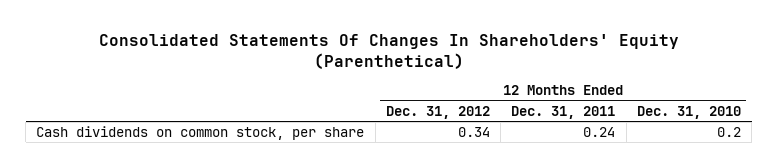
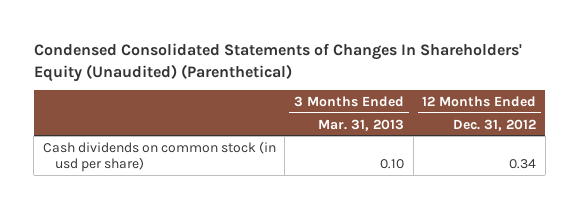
- Consolidated Statements Of Changes In Shareholders' Equity (Parenthetical)
+ Condensed Consolidated Statements of Changes In Shareholders' Equity (Unaudited) (Parenthetical)
- | 12 Months Ended Dec. 31, 2012 | 12 Months Ended Dec. 31, 2011 | 12 Months Ended Dec. 31, 2010
+ | 3 Months Ended Mar. 31, 2013 | 12 Months Ended Dec. 31, 2012
- Cash dividends on common stock, per share | 0.34 | 0.24 | 0.2
+ Cash dividends on common stock (in usd per share) | 0.10 | 0.34

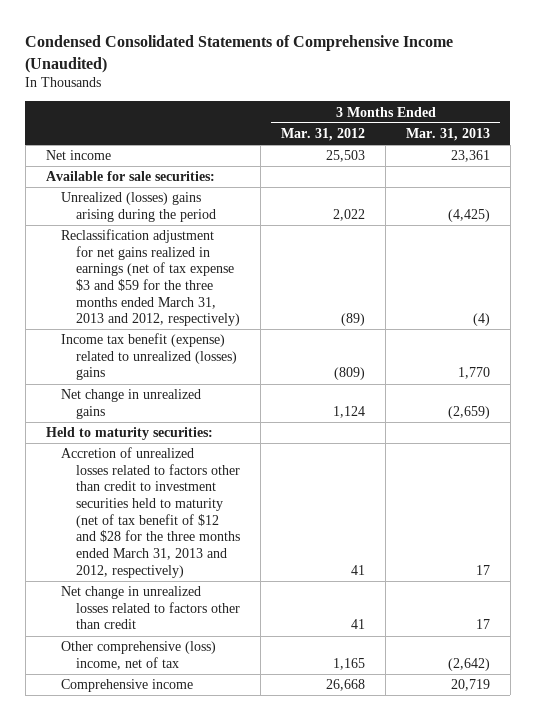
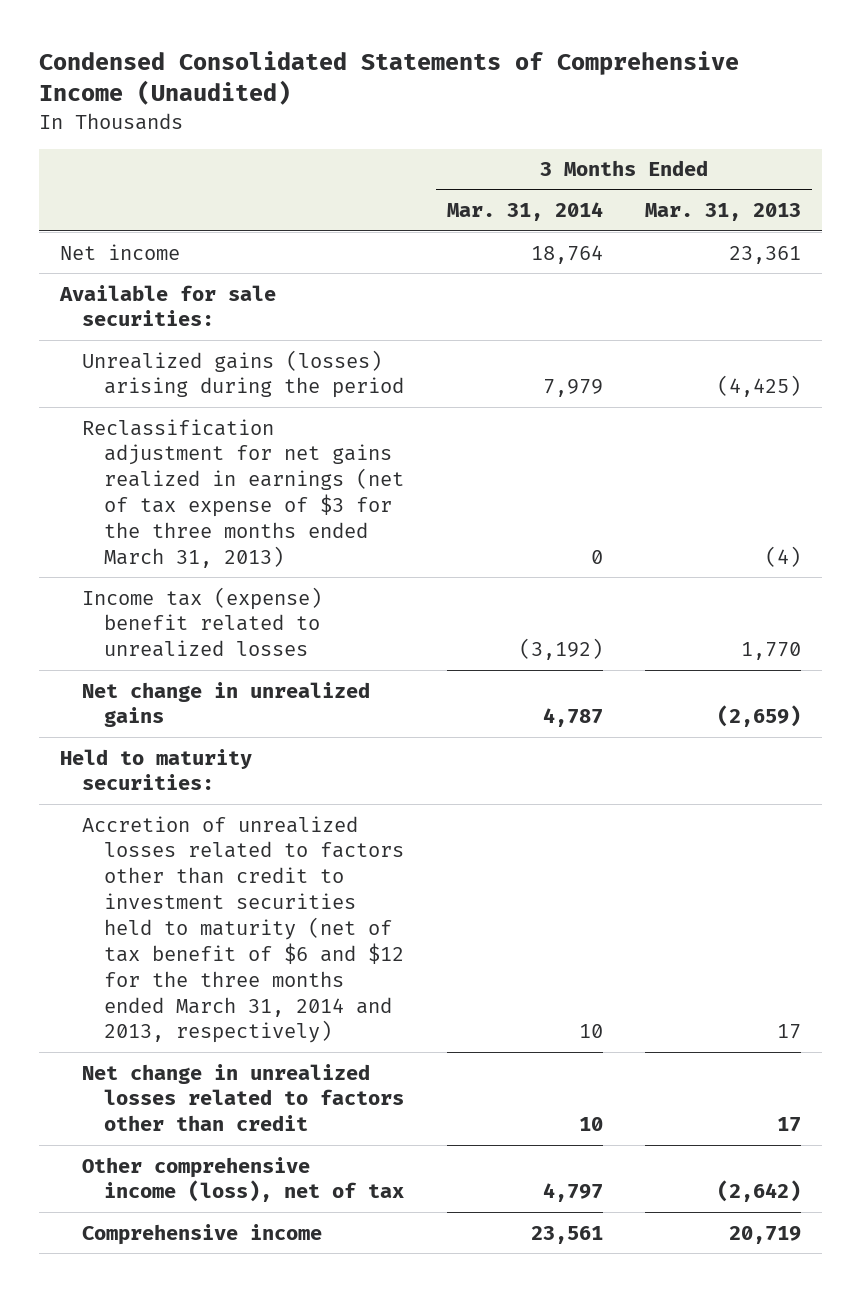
- | 3 Months Ended Mar. 31, 2012 | 3 Months Ended Mar. 31, 2013
+ | 3 Months Ended Mar. 31, 2014 | 3 Months Ended Mar. 31, 2013
- Unrealized (losses) gains arising during the period | 2,022 | (4,425)
- Reclassification adjustment for net gains realized in earnings (net of tax expense $3 and $59 for the three months ended March 31, 2013 and 2012, respectively) | (89) | (4)
- Income tax benefit (expense) related to unrealized (losses) gains | (809) | 1,770
+ Unrealized gains (losses) arising during the period | 7,979 | (4,425)
+ Reclassification adjustment for net gains realized in earnings (net of tax expense of $3 for the three months ended March 31, 2013) | 0 | (4)
+ Income tax (expense) benefit related to unrealized losses | (3,192) | 1,770
- Accretion of unrealized losses related to factors other than credit to investment securities held to maturity (net of tax benefit of $12 and $28 for the three months ended March 31, 2013 and 2012, respectively) | 41 | 17
+ Accretion of unrealized losses related to factors other than credit to investment securities held to maturity (net of tax benefit of $6 and $12 for the three months ended March 31, 2014 and 2013, respectively) | 10 | 17
- Other comprehensive (loss) income, net of tax | 1,165 | (2,642)
+ Other comprehensive income (loss), net of tax | 4,797 | (2,642)

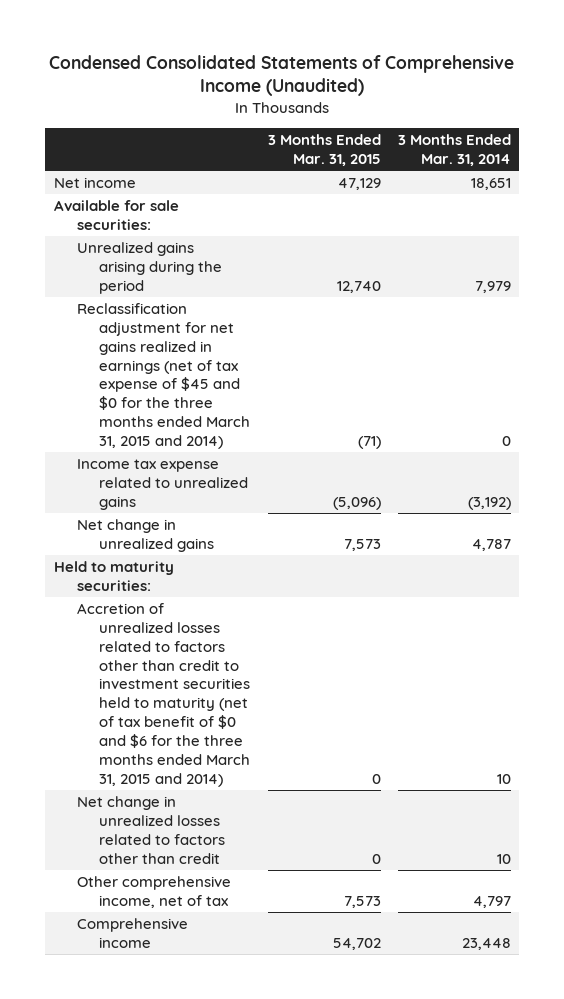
- | 3 Months Ended Mar. 31, 2014 | 3 Months Ended Mar. 31, 2013
+ | 3 Months Ended Mar. 31, 2015 | 3 Months Ended Mar. 31, 2014
- Net income | 18,764 | 23,361
+ Net income | 47,129 | 18,651
- Unrealized gains (losses) arising during the period | 7,979 | (4,425)
- Reclassification adjustment for net gains realized in earnings (net of tax expense of $3 for the three months ended March 31, 2013) | 0 | (4)
- Income tax (expense) benefit related to unrealized losses | (3,192) | 1,770
+ Unrealized gains arising during the period | 12,740 | 7,979
+ Reclassification adjustment for net gains realized in earnings (net of tax expense of $45 and $0 for the three months ended March 31, 2015 and 2014) | (71) | 0
+ Income tax expense related to unrealized gains | (5,096) | (3,192)
- Accretion of unrealized losses related to factors other than credit to investment securities held to maturity (net of tax benefit of $6 and $12 for the three months ended March 31, 2014 and 2013, respectively) | 10 | 17
+ Accretion of unrealized losses related to factors other than credit to investment securities held to maturity (net of tax benefit of $0 and $6 for the three months ended March 31, 2015 and 2014) | 0 | 10
- Other comprehensive income (loss), net of tax | 4,797 | (2,642)
- Comprehensive income | 23,561 | 20,719
+ Other comprehensive income, net of tax | 7,573 | 4,797
+ Comprehensive income | 54,702 | 23,448

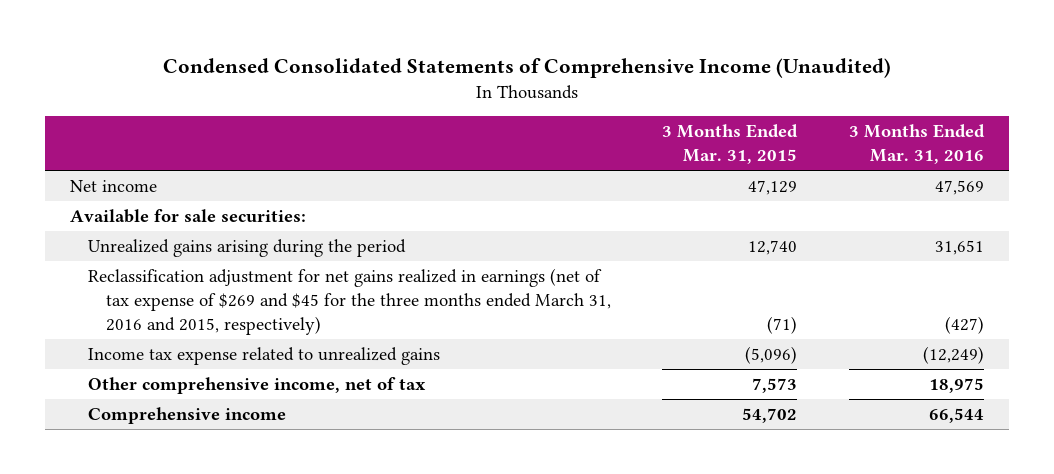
- | 3 Months Ended Mar. 31, 2015 | 3 Months Ended Mar. 31, 2014
+ | 3 Months Ended Mar. 31, 2015 | 3 Months Ended Mar. 31, 2016
- Reclassification adjustment for net gains realized in earnings (net of tax expense of $45 and $0 for the three months ended March 31, 2015 and 2014) | (71) | 0
+ Reclassification adjustment for net gains realized in earnings (net of tax expense of $269 and $45 for the three months ended March 31, 2016 and 2015, respectively) | (71) | (427)
- Net change in unrealized gains | 7,573 | 4,787
- Held to maturity securities:
- Accretion of unrealized losses related to factors other than credit to investment securities held to maturity (net of tax benefit of $0 and $6 for the three months ended March 31, 2015 and 2014) | 0 | 10
- Net change in unrealized losses related to factors other than credit | 0 | 10

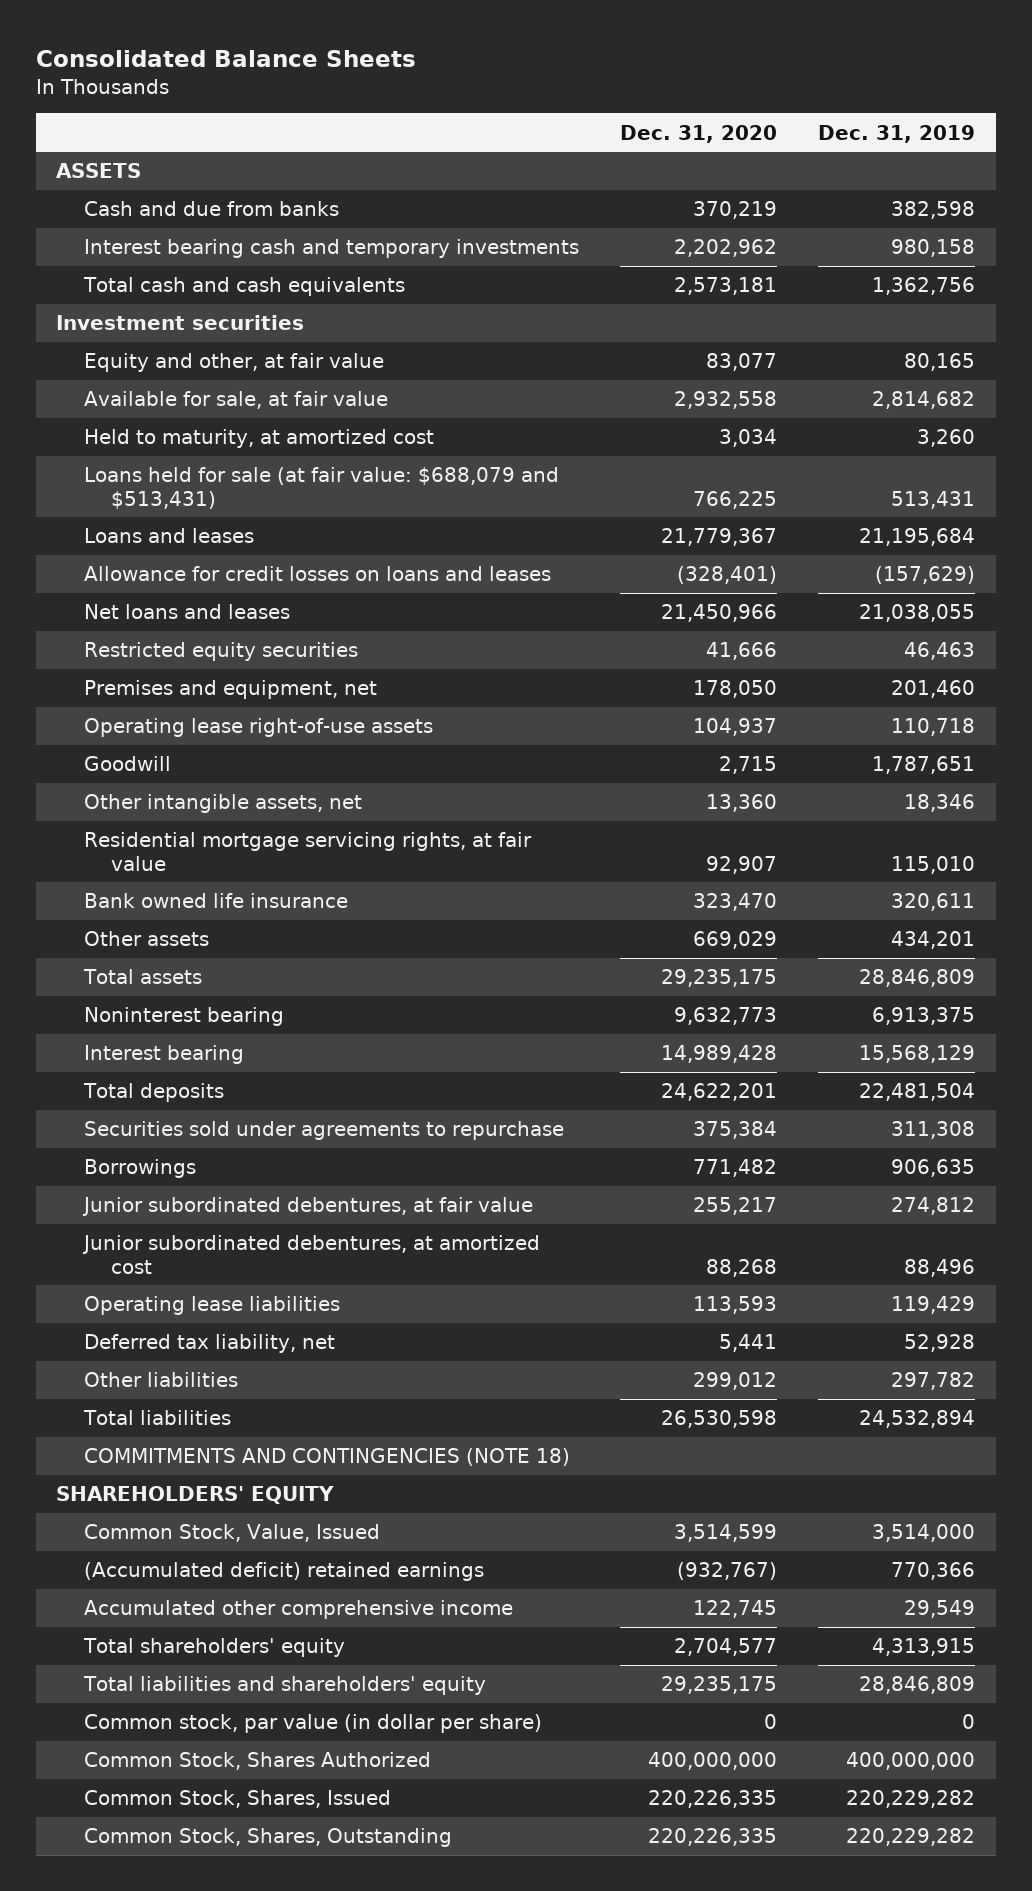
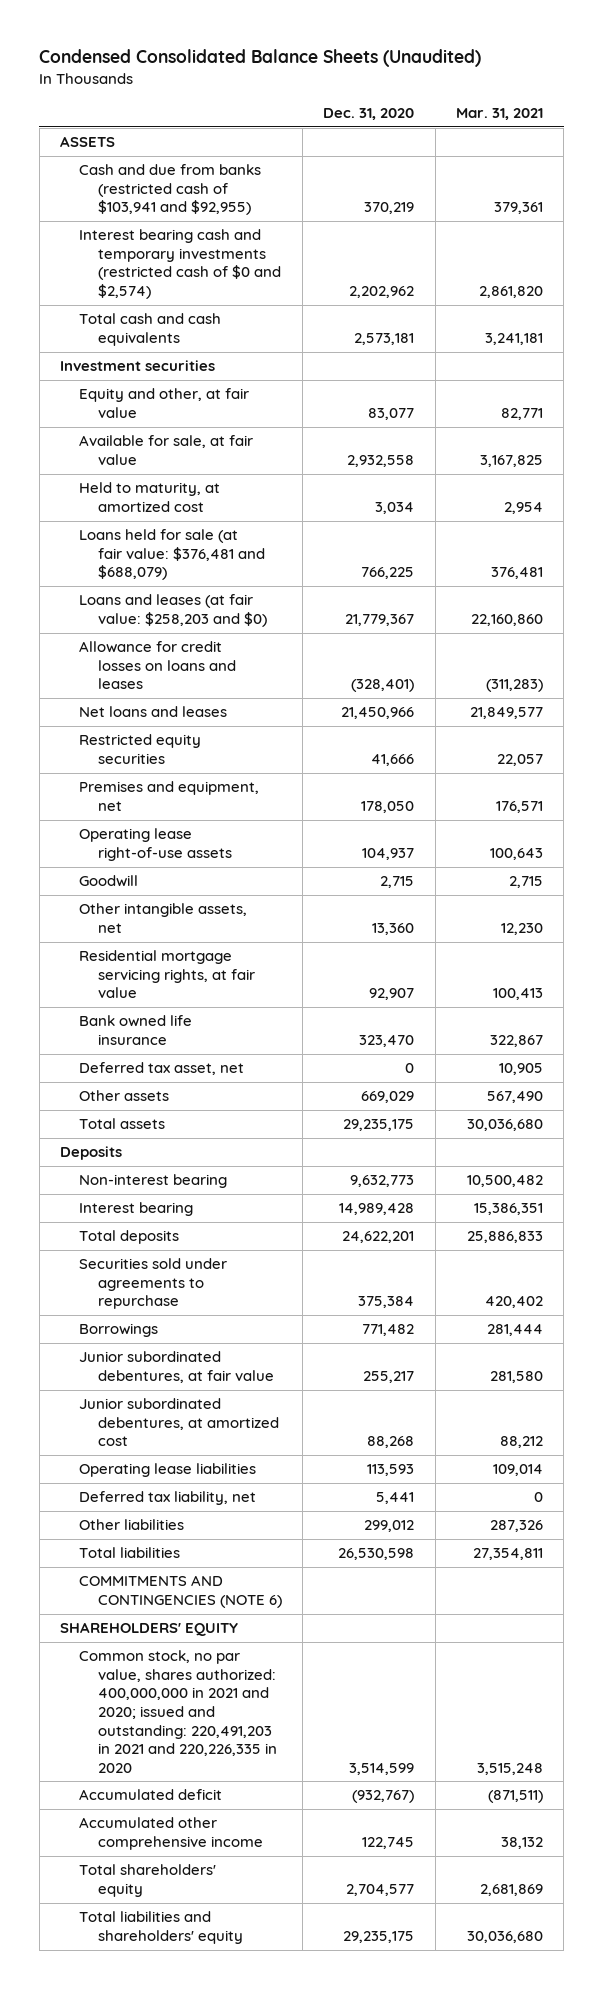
- Consolidated Balance Sheets
+ Condensed Consolidated Balance Sheets (Unaudited)
- | Dec. 31, 2020 | Dec. 31, 2019
+ | Dec. 31, 2020 | Mar. 31, 2021
- Cash and due from banks | 370,219 | 382,598
- Interest bearing cash and temporary investments | 2,202,962 | 980,158
+ Cash and due from banks (restricted cash of $103,941 and $92,955) | 370,219 | 379,361
+ Interest bearing cash and temporary investments (restricted cash of $0 and $2,574) | 2,202,962 | 2,861,820
- Loans held for sale (at fair value: $688,079 and $513,431) | 766,225 | 513,431
- Loans and leases | 21,779,367 | 21,195,684
+ Loans held for sale (at fair value: $376,481 and $688,079) | 766,225 | 376,481
+ Loans and leases (at fair value: $258,203 and $0) | 21,779,367 | 22,160,860
+ Deferred tax asset, net | 0 | 10,905
- Noninterest bearing | 9,632,773 | 6,913,375
+ Deposits
+ Non-interest bearing | 9,632,773 | 10,500,482
- COMMITMENTS AND CONTINGENCIES (NOTE 18)
+ COMMITMENTS AND CONTINGENCIES (NOTE 6)
- Common Stock, Value, Issued | 3,514,599 | 3,514,000
- (Accumulated deficit) retained earnings | (932,767) | 770,366
+ Common stock, no par value, shares authorized: 400,000,000 in 2021 and 2020; issued and outstanding: 220,491,203 in 2021 and 220,226,335 in 2020 | 3,514,599 | 3,515,248
+ Accumulated deficit | (932,767) | (871,511)
- Common stock, par value (in dollar per share) | 0 | 0
- Common Stock, Shares Authorized | 400,000,000 | 400,000,000
- Common Stock, Shares, Issued | 220,226,335 | 220,229,282
- Common Stock, Shares, Outstanding | 220,226,335 | 220,229,282

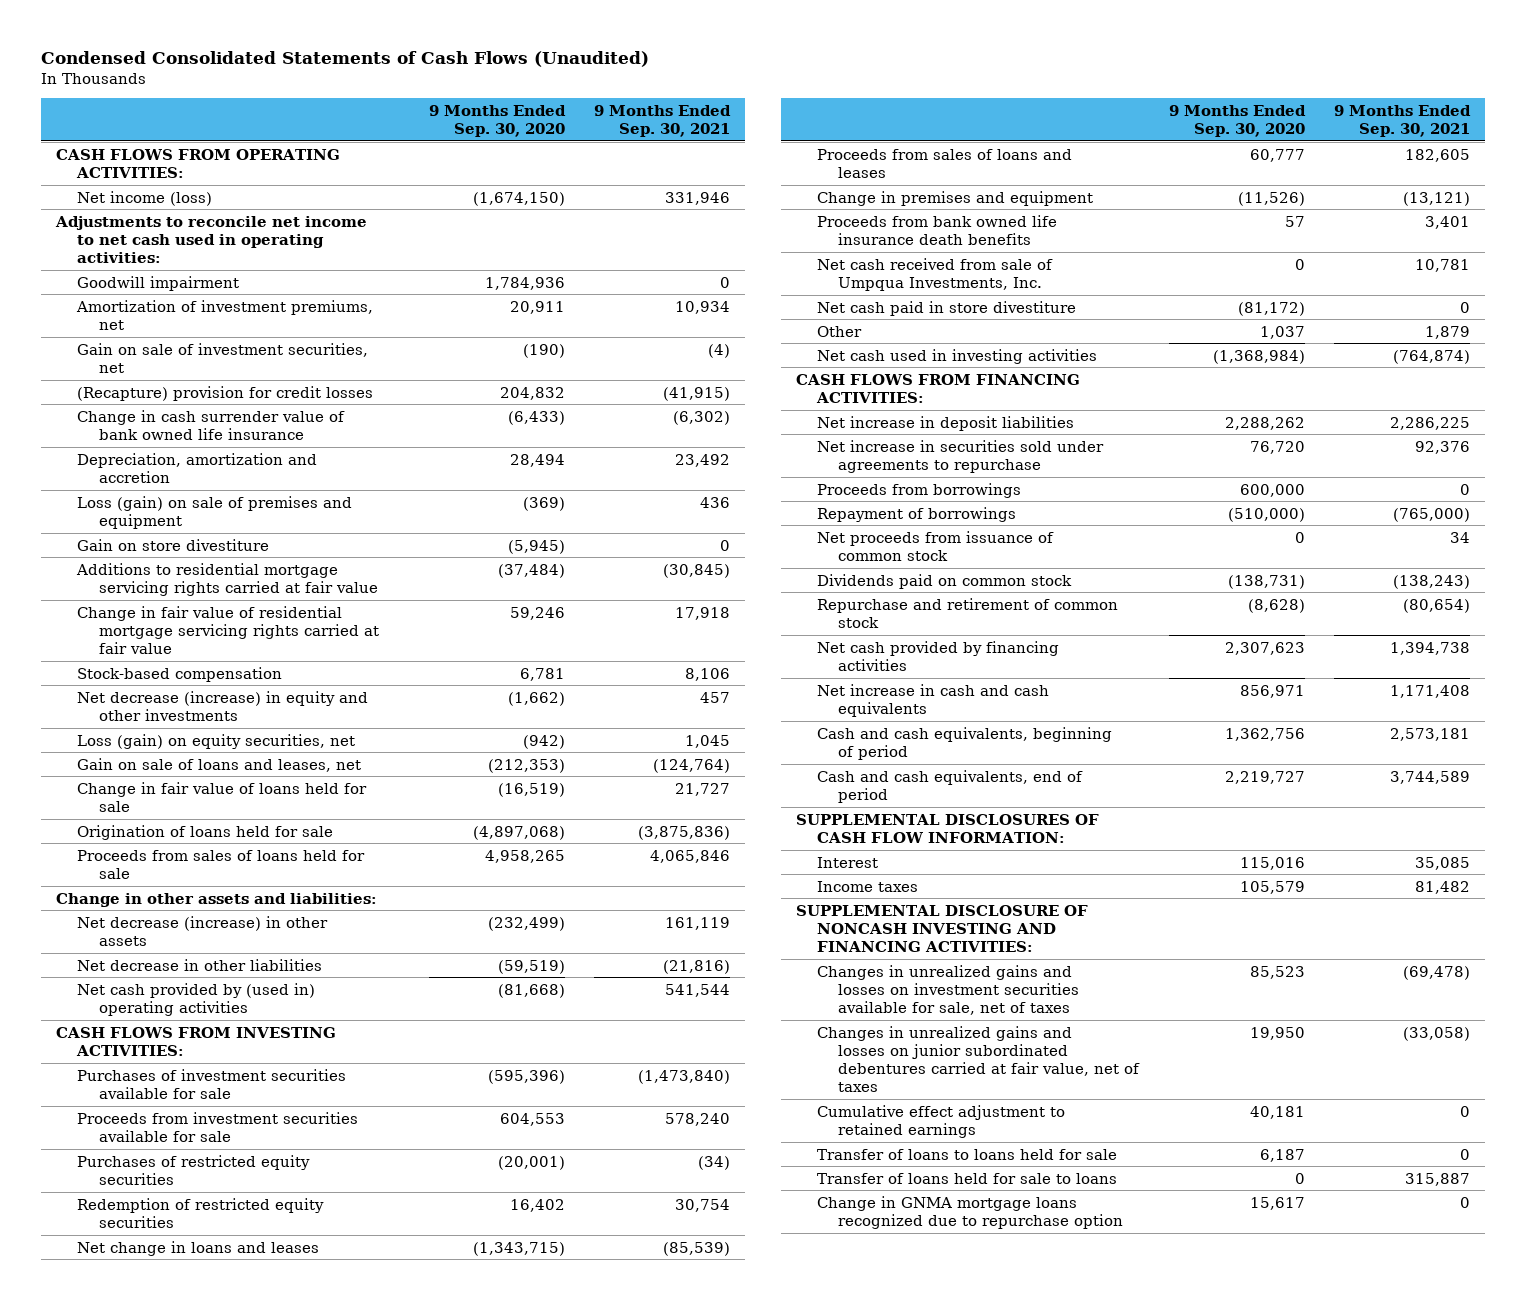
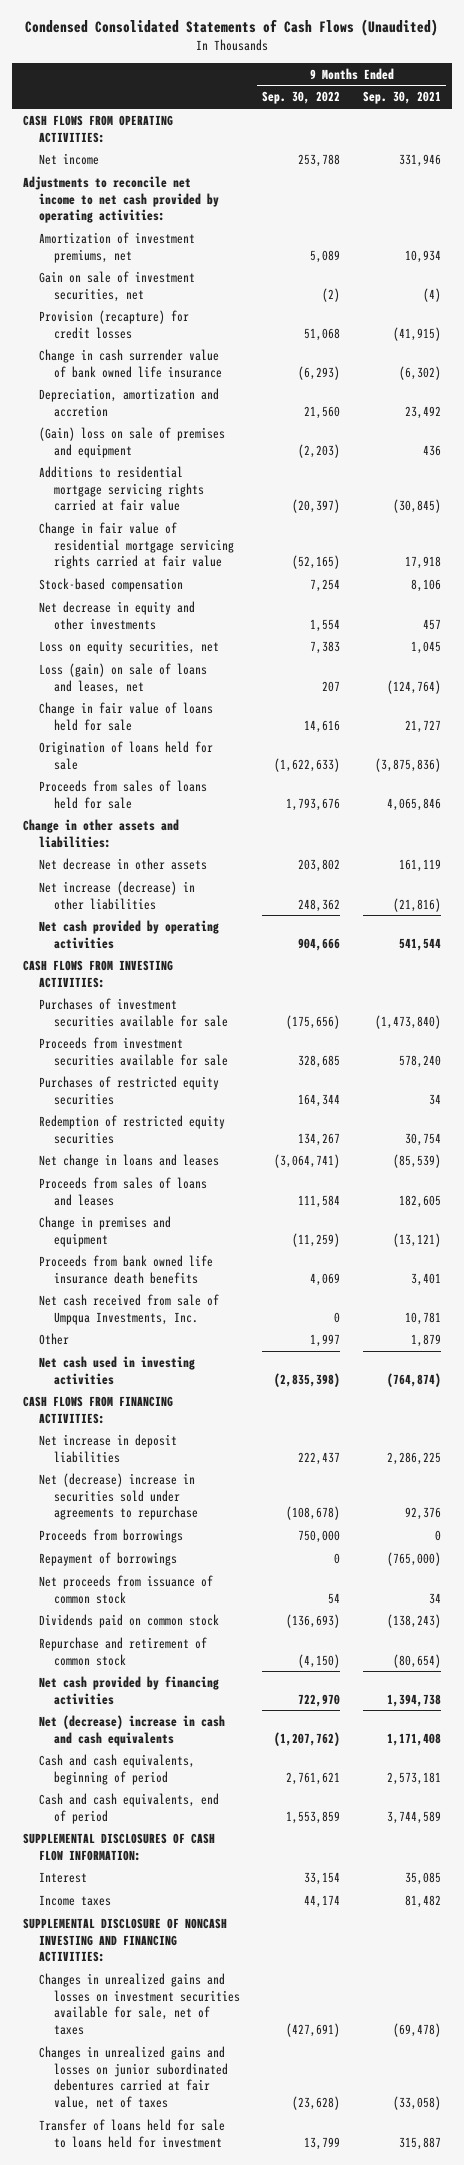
- | 9 Months Ended Sep. 30, 2020 | 9 Months Ended Sep. 30, 2021
+ | 9 Months Ended Sep. 30, 2022 | 9 Months Ended Sep. 30, 2021
- Net income (loss) | (1,674,150) | 331,946
- Adjustments to reconcile net income to net cash used in operating activities:
- Goodwill impairment | 1,784,936 | 0
+ Net income | 253,788 | 331,946
+ Adjustments to reconcile net income to net cash provided by operating activities:
- (Recapture) provision for credit losses | 204,832 | (41,915)
+ Provision (recapture) for credit losses | 51,068 | (41,915)
- Loss (gain) on sale of premises and equipment | (369) | 436
- Gain on store divestiture | (5,945) | 0
+ (Gain) loss on sale of premises and equipment | (2,203) | 436
- Net decrease (increase) in equity and other investments | (1,662) | 457
- Loss (gain) on equity securities, net | (942) | 1,045
- Gain on sale of loans and leases, net | (212,353) | (124,764)
+ Net decrease in equity and other investments | 1,554 | 457
+ Loss on equity securities, net | 7,383 | 1,045
+ Loss (gain) on sale of loans and leases, net | 207 | (124,764)
- Net decrease (increase) in other assets | (232,499) | 161,119
- Net decrease in other liabilities | (59,519) | (21,816)
- Net cash provided by (used in) operating activities | (81,668) | 541,544
+ Net decrease in other assets | 203,802 | 161,119
+ Net increase (decrease) in other liabilities | 248,362 | (21,816)
+ Net cash provided by operating activities | 904,666 | 541,544
- Purchases of restricted equity securities | (20,001) | (34)
+ Purchases of restricted equity securities | 164,344 | 34
- Net cash paid in store divestiture | (81,172) | 0
- Net increase in securities sold under agreements to repurchase | 76,720 | 92,376
+ Net (decrease) increase in securities sold under agreements to repurchase | (108,678) | 92,376
- Net increase in cash and cash equivalents | 856,971 | 1,171,408
+ Net (decrease) increase in cash and cash equivalents | (1,207,762) | 1,171,408
- Cumulative effect adjustment to retained earnings | 40,181 | 0
- Transfer of loans to loans held for sale | 6,187 | 0
- Transfer of loans held for sale to loans | 0 | 315,887
- Change in GNMA mortgage loans recognized due to repurchase option | 15,617 | 0
+ Transfer of loans held for sale to loans held for investment | 13,799 | 315,887

